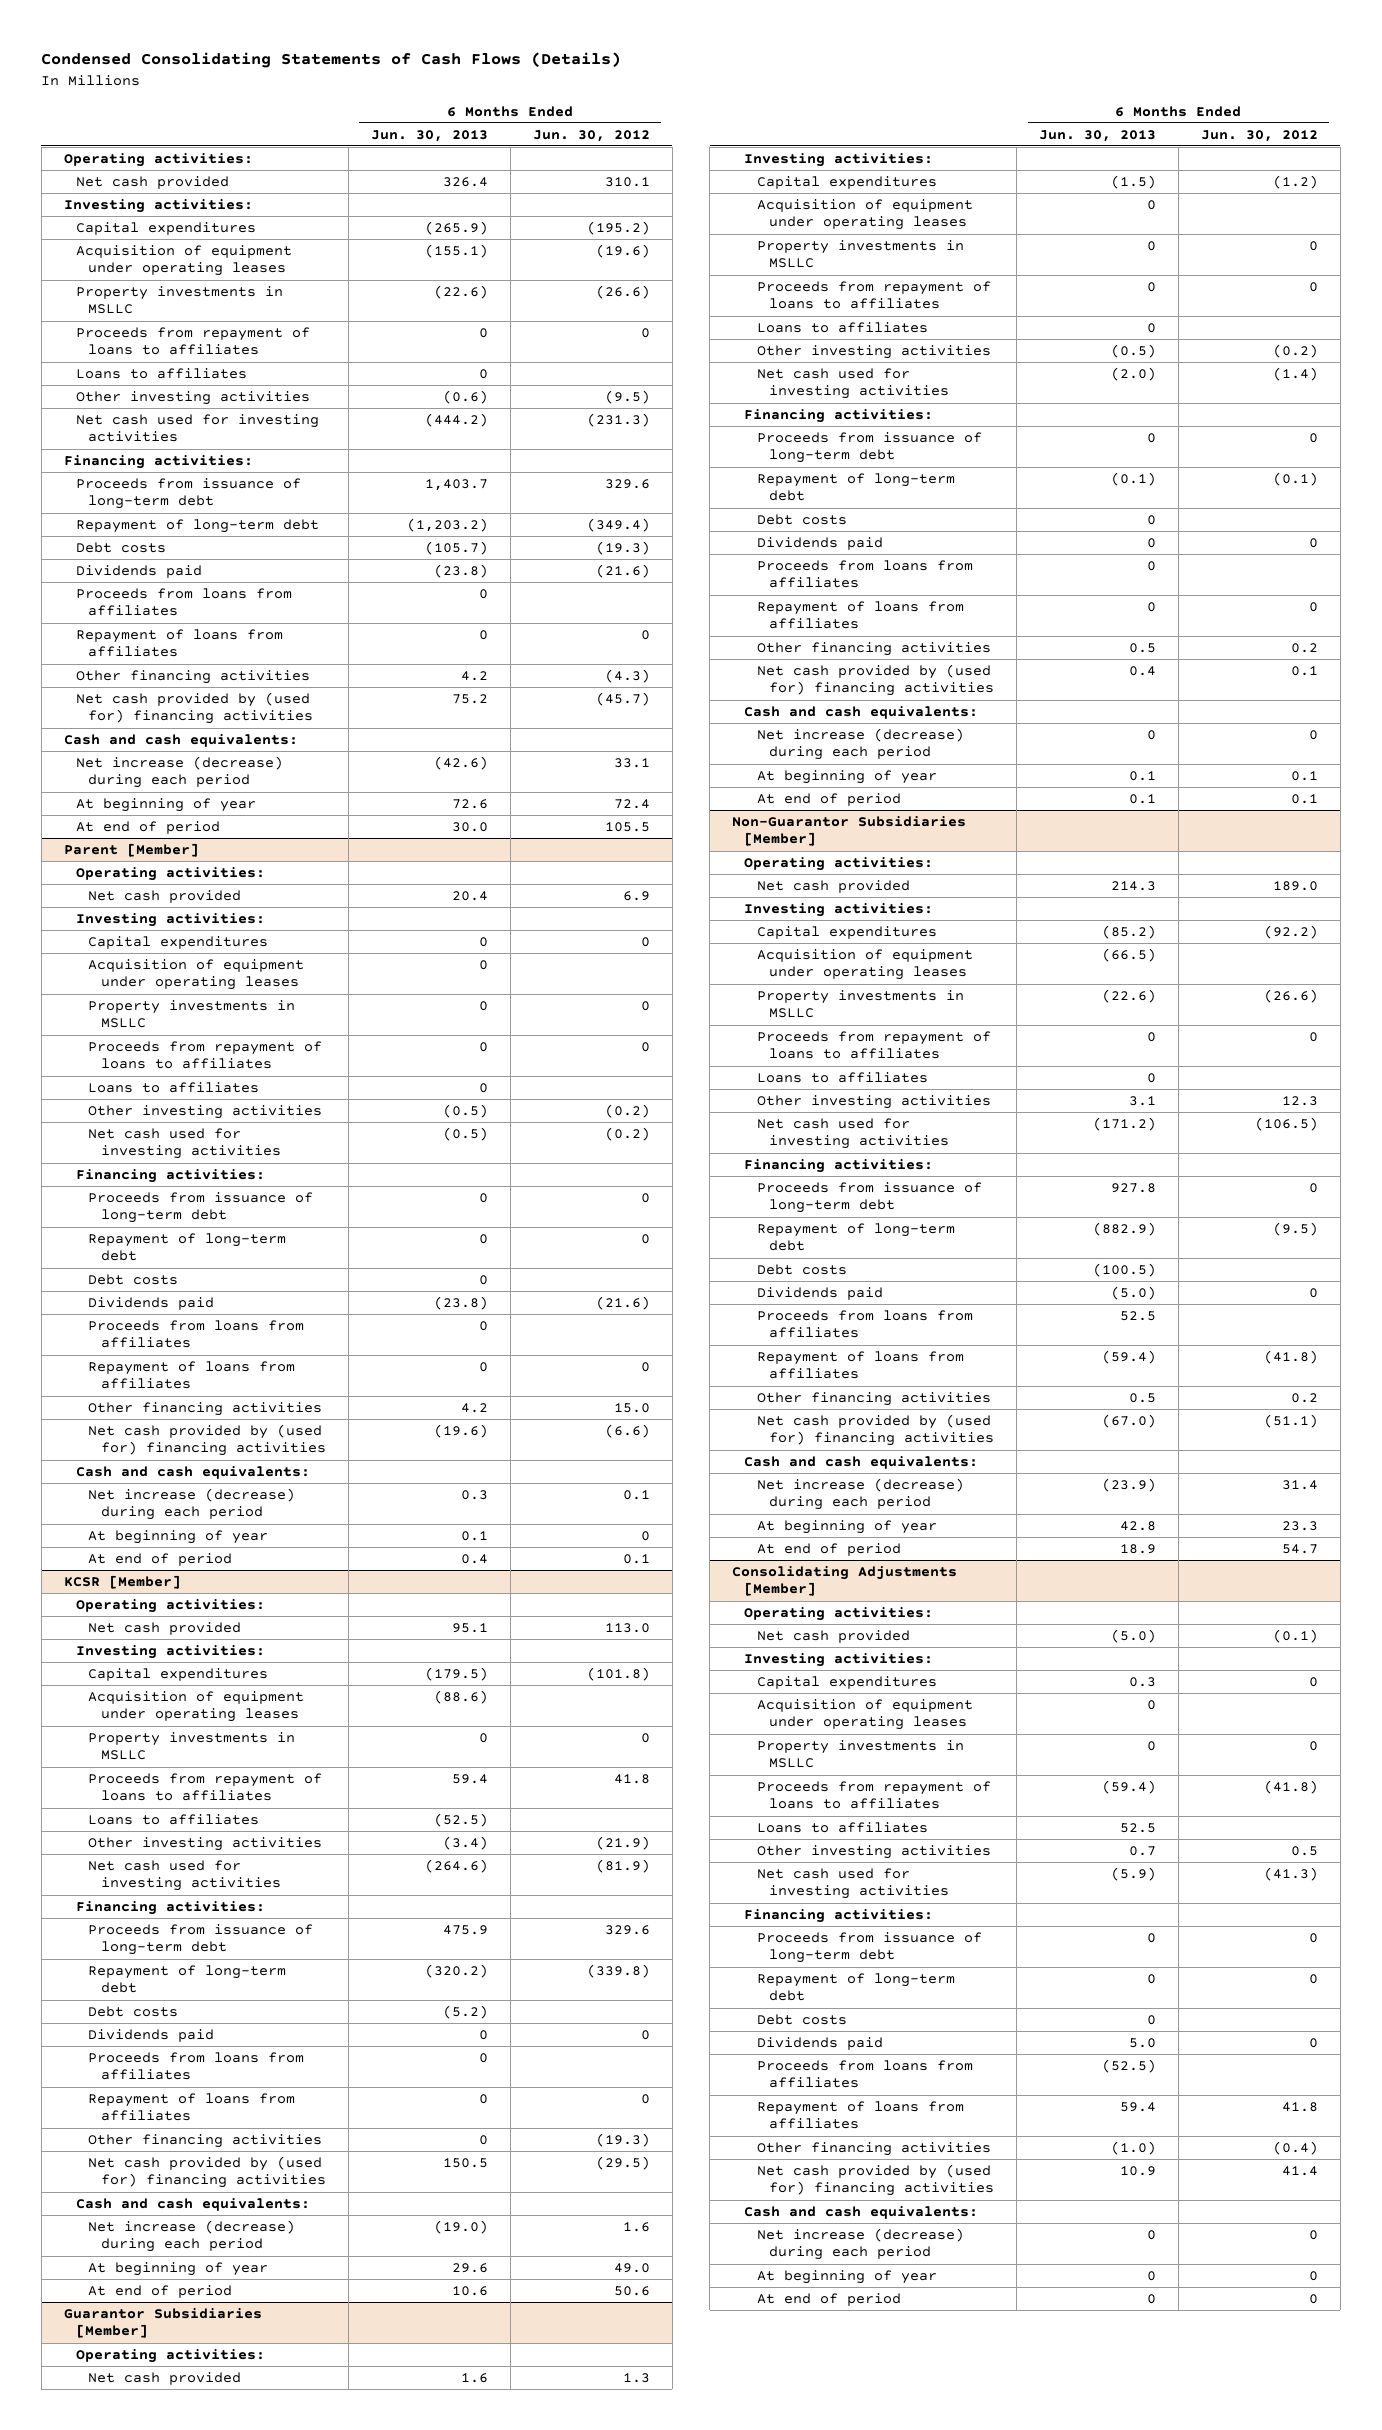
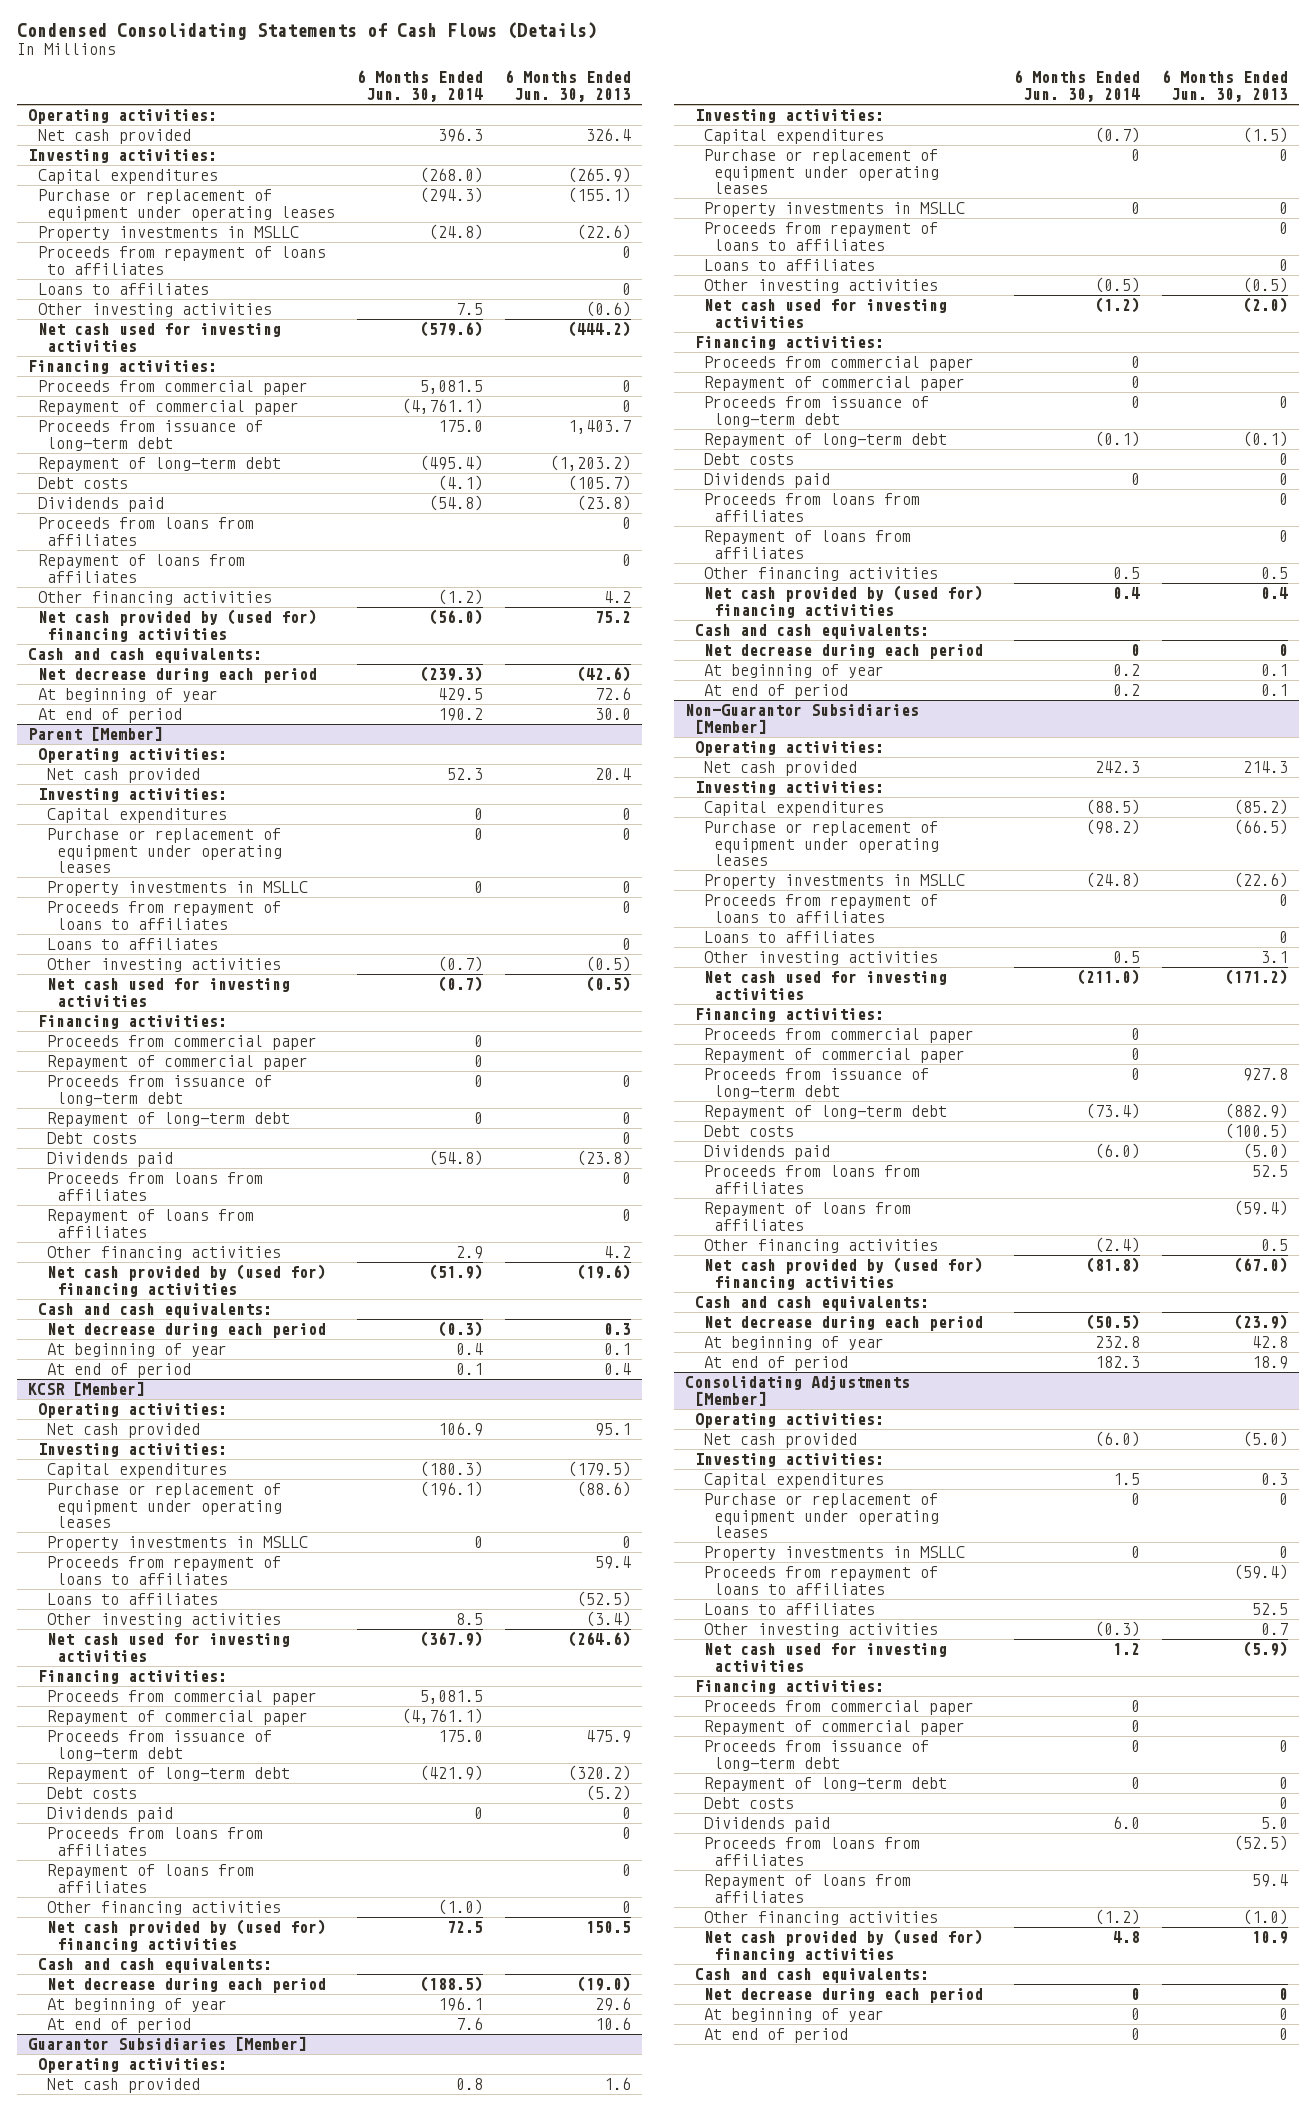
- | 6 Months Ended Jun. 30, 2013 | 6 Months Ended Jun. 30, 2012
+ | 6 Months Ended Jun. 30, 2014 | 6 Months Ended Jun. 30, 2013
- Acquisition of equipment under operating leases | (155.1) | (19.6)
+ Purchase or replacement of equipment under operating leases | (294.3) | (155.1)
+ Proceeds from commercial paper | 5,081.5 | 0
+ Repayment of commercial paper | (4,761.1) | 0
- Net increase (decrease) during each period | (42.6) | 33.1
+ Net decrease during each period | (239.3) | (42.6)
@ Parent [Member]
- Acquisition of equipment under operating leases | 0 |
+ Purchase or replacement of equipment under operating leases | 0 | 0
+ Proceeds from commercial paper | 0 |
+ Repayment of commercial paper | 0 |
- Net increase (decrease) during each period | 0.3 | 0.1
+ Net decrease during each period | (0.3) | 0.3
@ KCSR [Member]
- Acquisition of equipment under operating leases | (88.6) |
+ Purchase or replacement of equipment under operating leases | (196.1) | (88.6)
+ Proceeds from commercial paper | 5,081.5 |
+ Repayment of commercial paper | (4,761.1) |
- Net increase (decrease) during each period | (19.0) | 1.6
+ Net decrease during each period | (188.5) | (19.0)
@ Guarantor Subsidiaries [Member]
- Acquisition of equipment under operating leases | 0 |
+ Purchase or replacement of equipment under operating leases | 0 | 0
+ Proceeds from commercial paper | 0 |
+ Repayment of commercial paper | 0 |
- Net increase (decrease) during each period | 0 | 0
+ Net decrease during each period | 0 | 0
@ Non-Guarantor Subsidiaries [Member]
- Acquisition of equipment under operating leases | (66.5) |
+ Purchase or replacement of equipment under operating leases | (98.2) | (66.5)
+ Proceeds from commercial paper | 0 |
+ Repayment of commercial paper | 0 |
- Net increase (decrease) during each period | (23.9) | 31.4
+ Net decrease during each period | (50.5) | (23.9)
@ Consolidating Adjustments [Member]
- Acquisition of equipment under operating leases | 0 |
+ Purchase or replacement of equipment under operating leases | 0 | 0
+ Proceeds from commercial paper | 0 |
+ Repayment of commercial paper | 0 |
- Net increase (decrease) during each period | 0 | 0
+ Net decrease during each period | 0 | 0

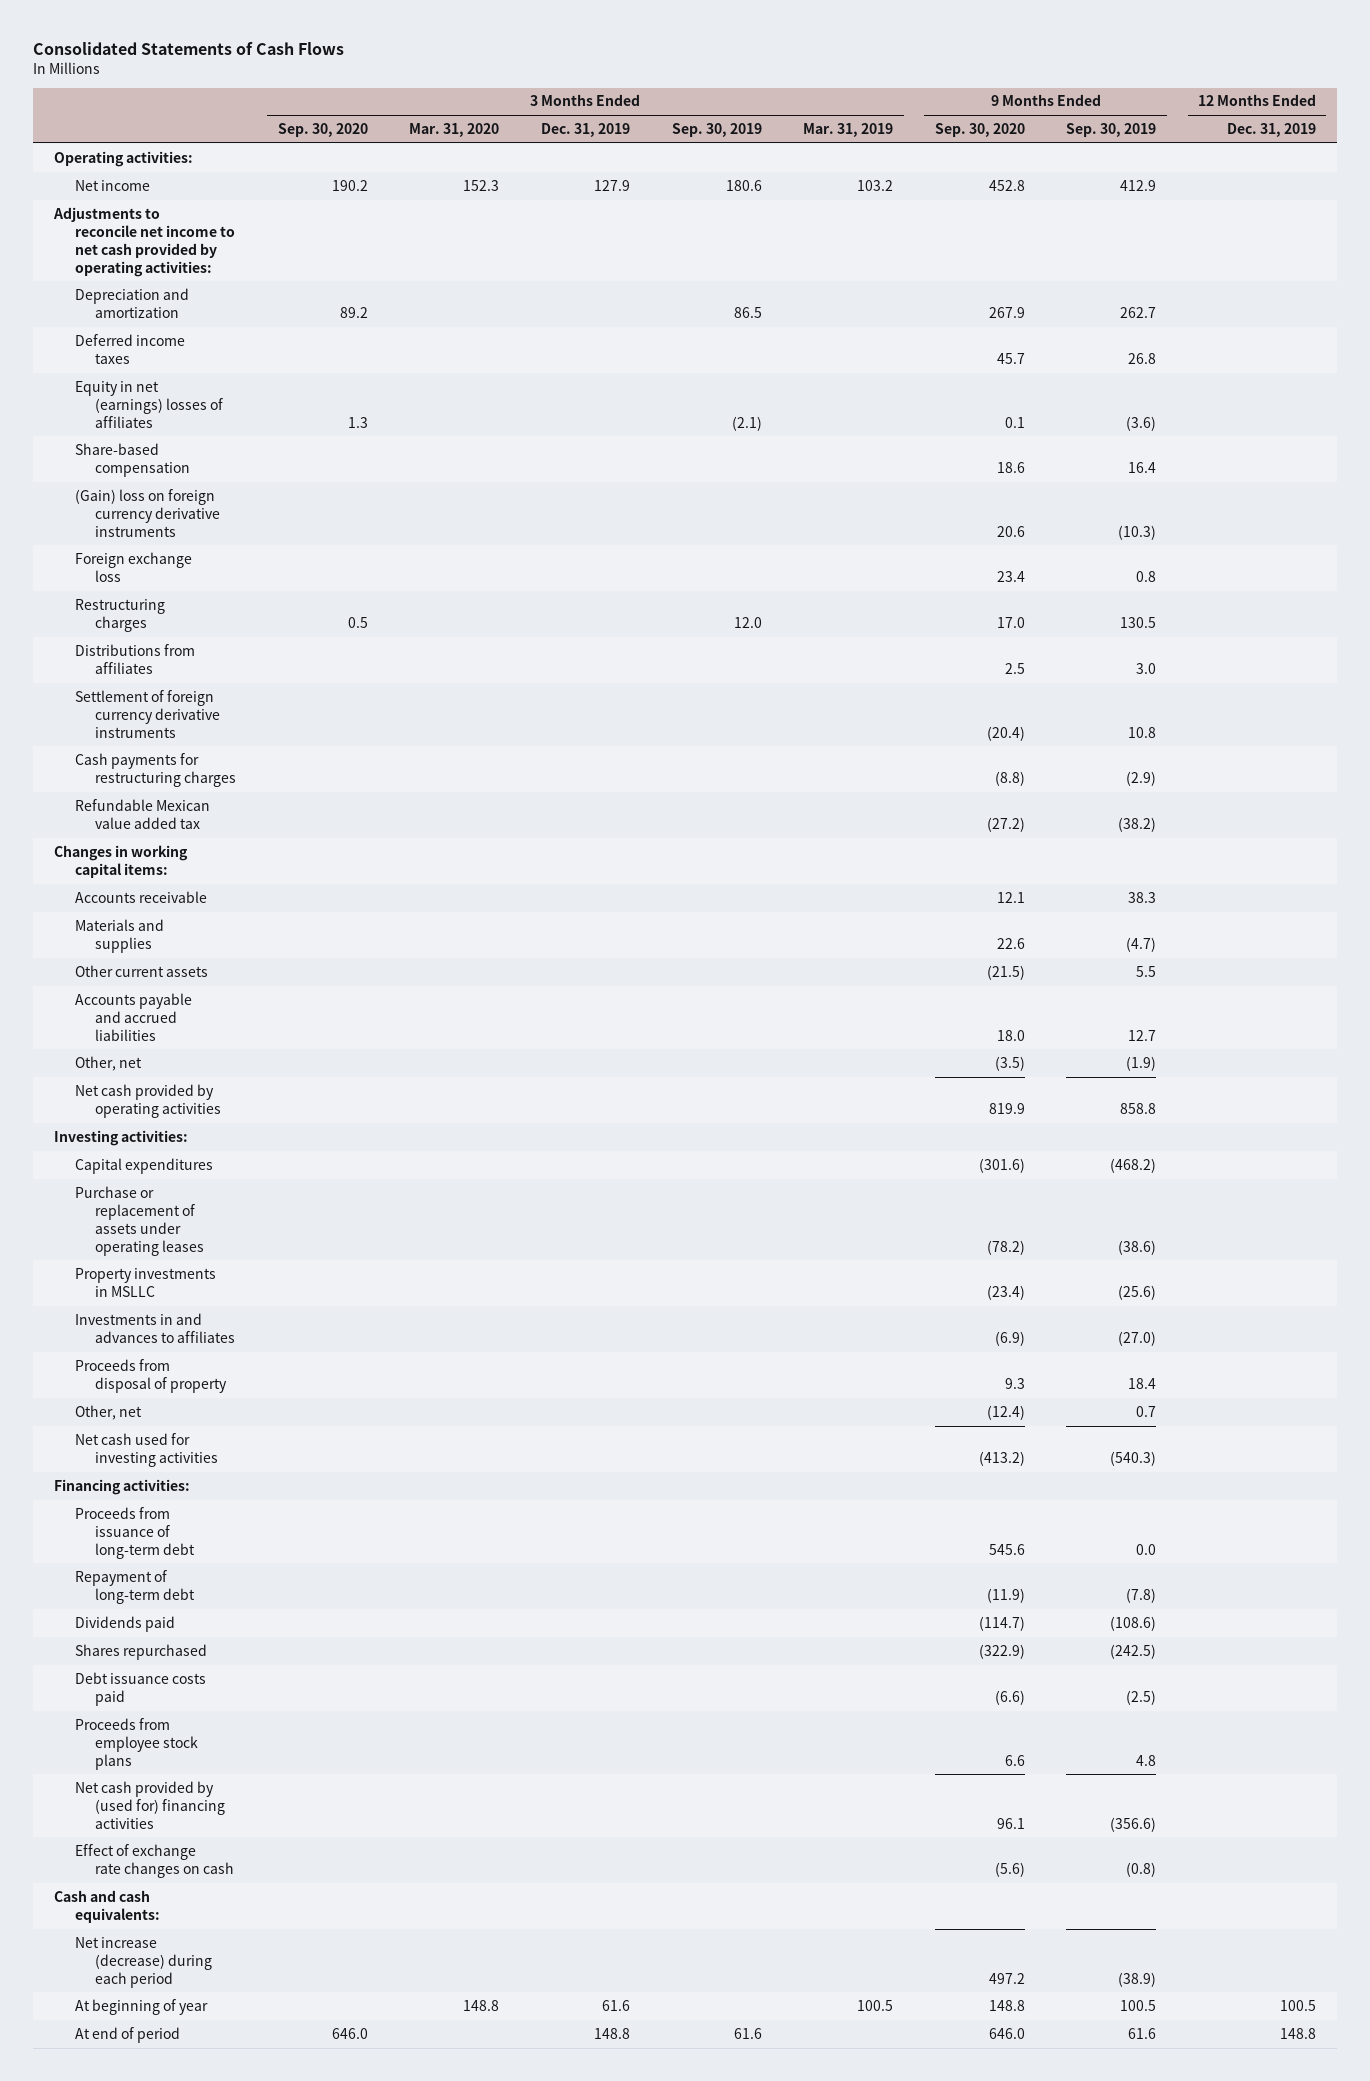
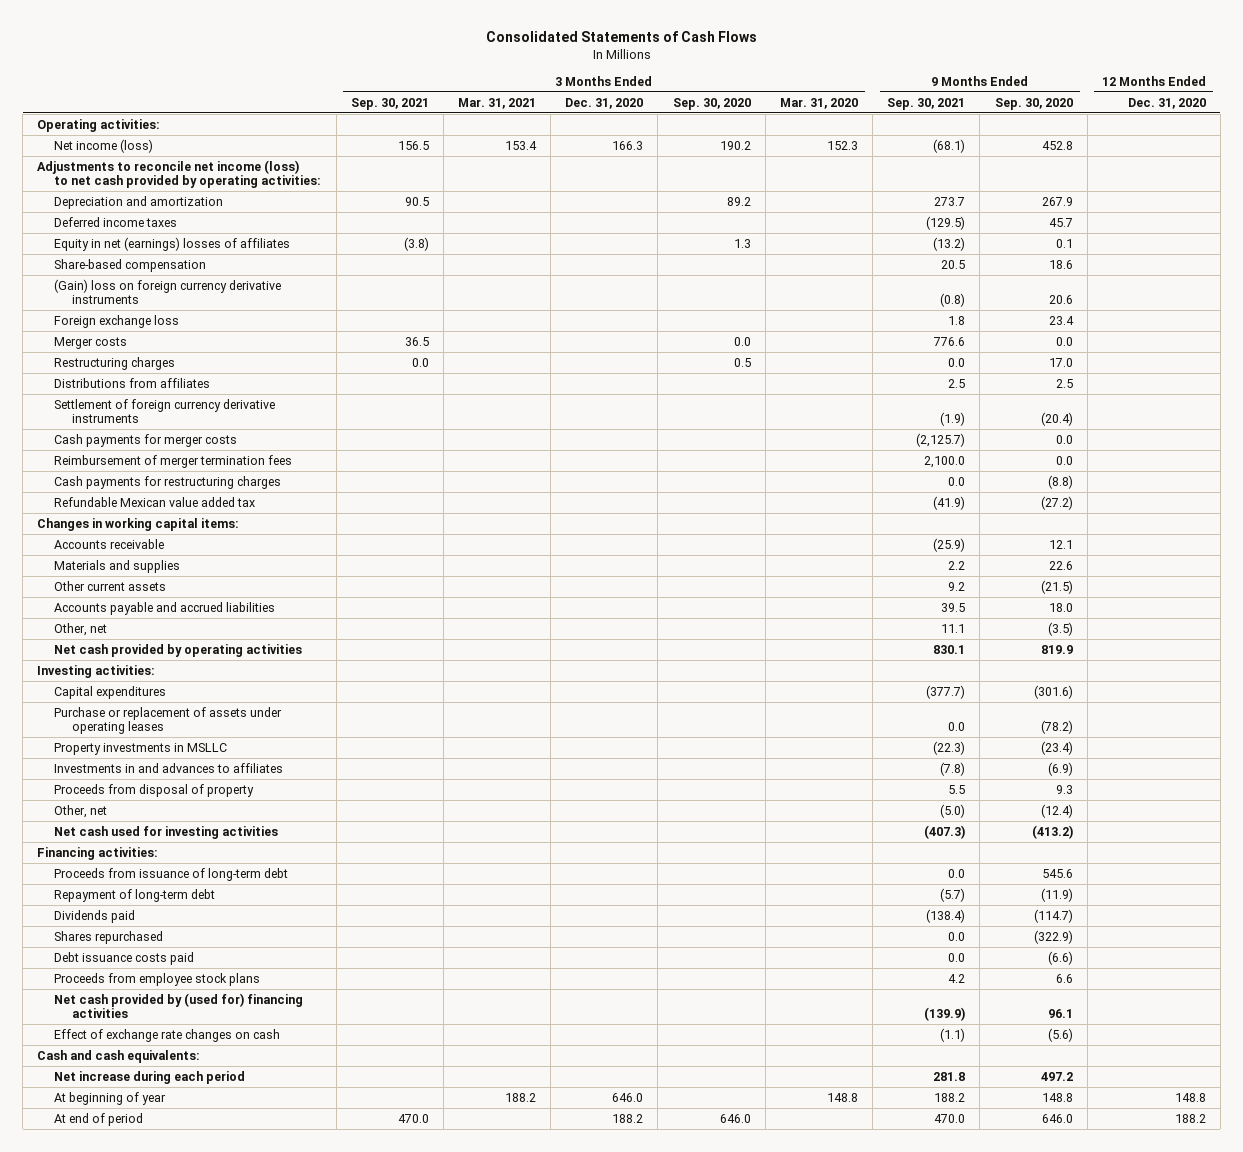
- | 3 Months Ended Sep. 30, 2020 | 3 Months Ended Mar. 31, 2020 | 3 Months Ended Dec. 31, 2019 | 3 Months Ended Sep. 30, 2019 | 3 Months Ended Mar. 31, 2019 | 9 Months Ended Sep. 30, 2020 | 9 Months Ended Sep. 30, 2019 | 12 Months Ended Dec. 31, 2019
+ | 3 Months Ended Sep. 30, 2021 | 3 Months Ended Mar. 31, 2021 | 3 Months Ended Dec. 31, 2020 | 3 Months Ended Sep. 30, 2020 | 3 Months Ended Mar. 31, 2020 | 9 Months Ended Sep. 30, 2021 | 9 Months Ended Sep. 30, 2020 | 12 Months Ended Dec. 31, 2020
- Net income | 190.2 | 152.3 | 127.9 | 180.6 | 103.2 | 452.8 | 412.9 |
- Adjustments to reconcile net income to net cash provided by operating activities:
+ Net income (loss) | 156.5 | 153.4 | 166.3 | 190.2 | 152.3 | (68.1) | 452.8 |
+ Adjustments to reconcile net income (loss) to net cash provided by operating activities:
+ Merger costs | 36.5 | | | 0.0 | | 776.6 | 0.0 |
+ Cash payments for merger costs | | | | | | (2,125.7) | 0.0 |
+ Reimbursement of merger termination fees | | | | | | 2,100.0 | 0.0 |
- Net increase (decrease) during each period | | | | | | 497.2 | (38.9) |
+ Net increase during each period | | | | | | 281.8 | 497.2 |

